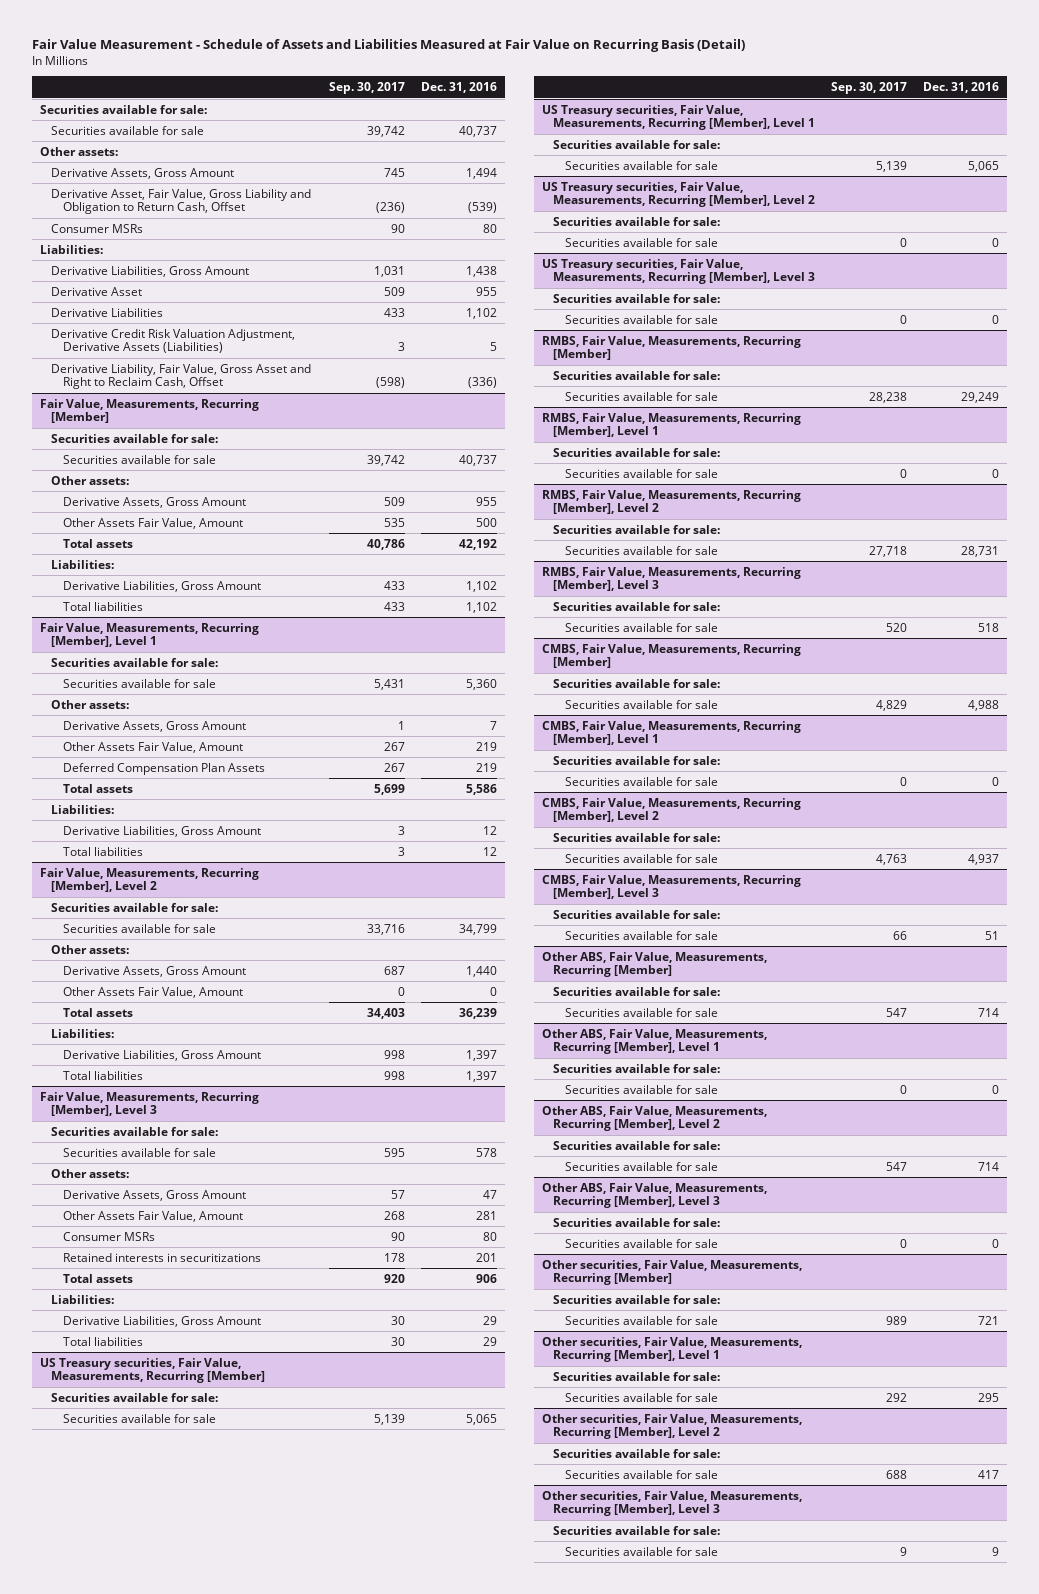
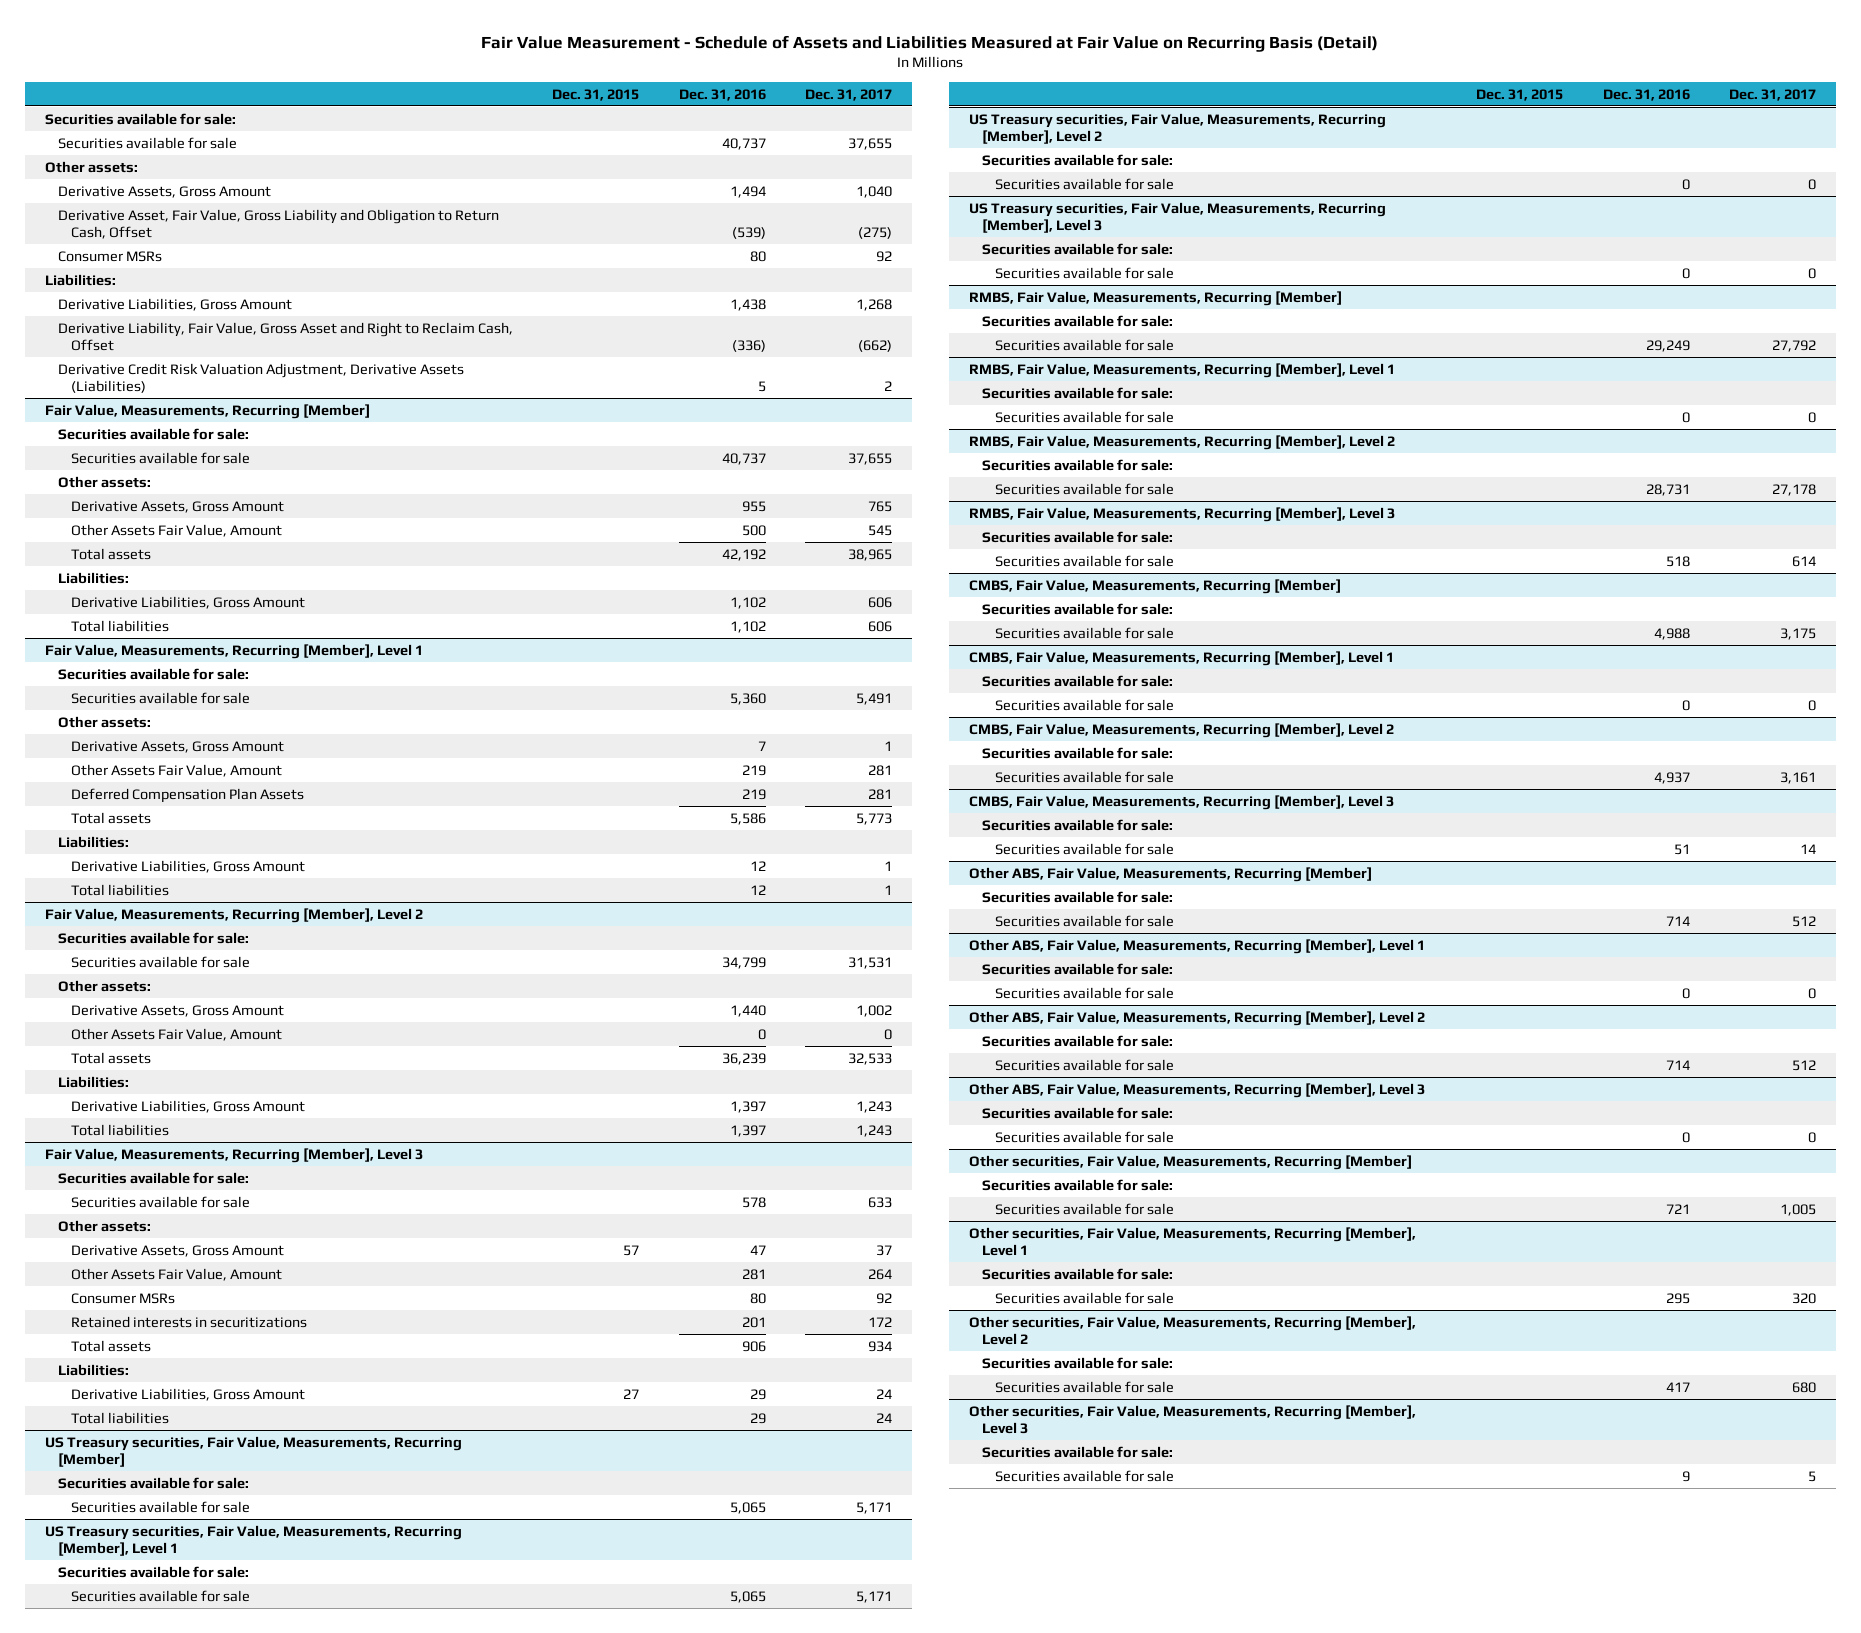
- | Sep. 30, 2017 | Dec. 31, 2016
+ | Dec. 31, 2015 | Dec. 31, 2016 | Dec. 31, 2017
- Derivative Asset | 509 | 955
- Derivative Liabilities | 433 | 1,102
moved down: Derivative Credit Risk Valuation Adjustment, Derivative Assets (Liabilities) | | 5 | 2

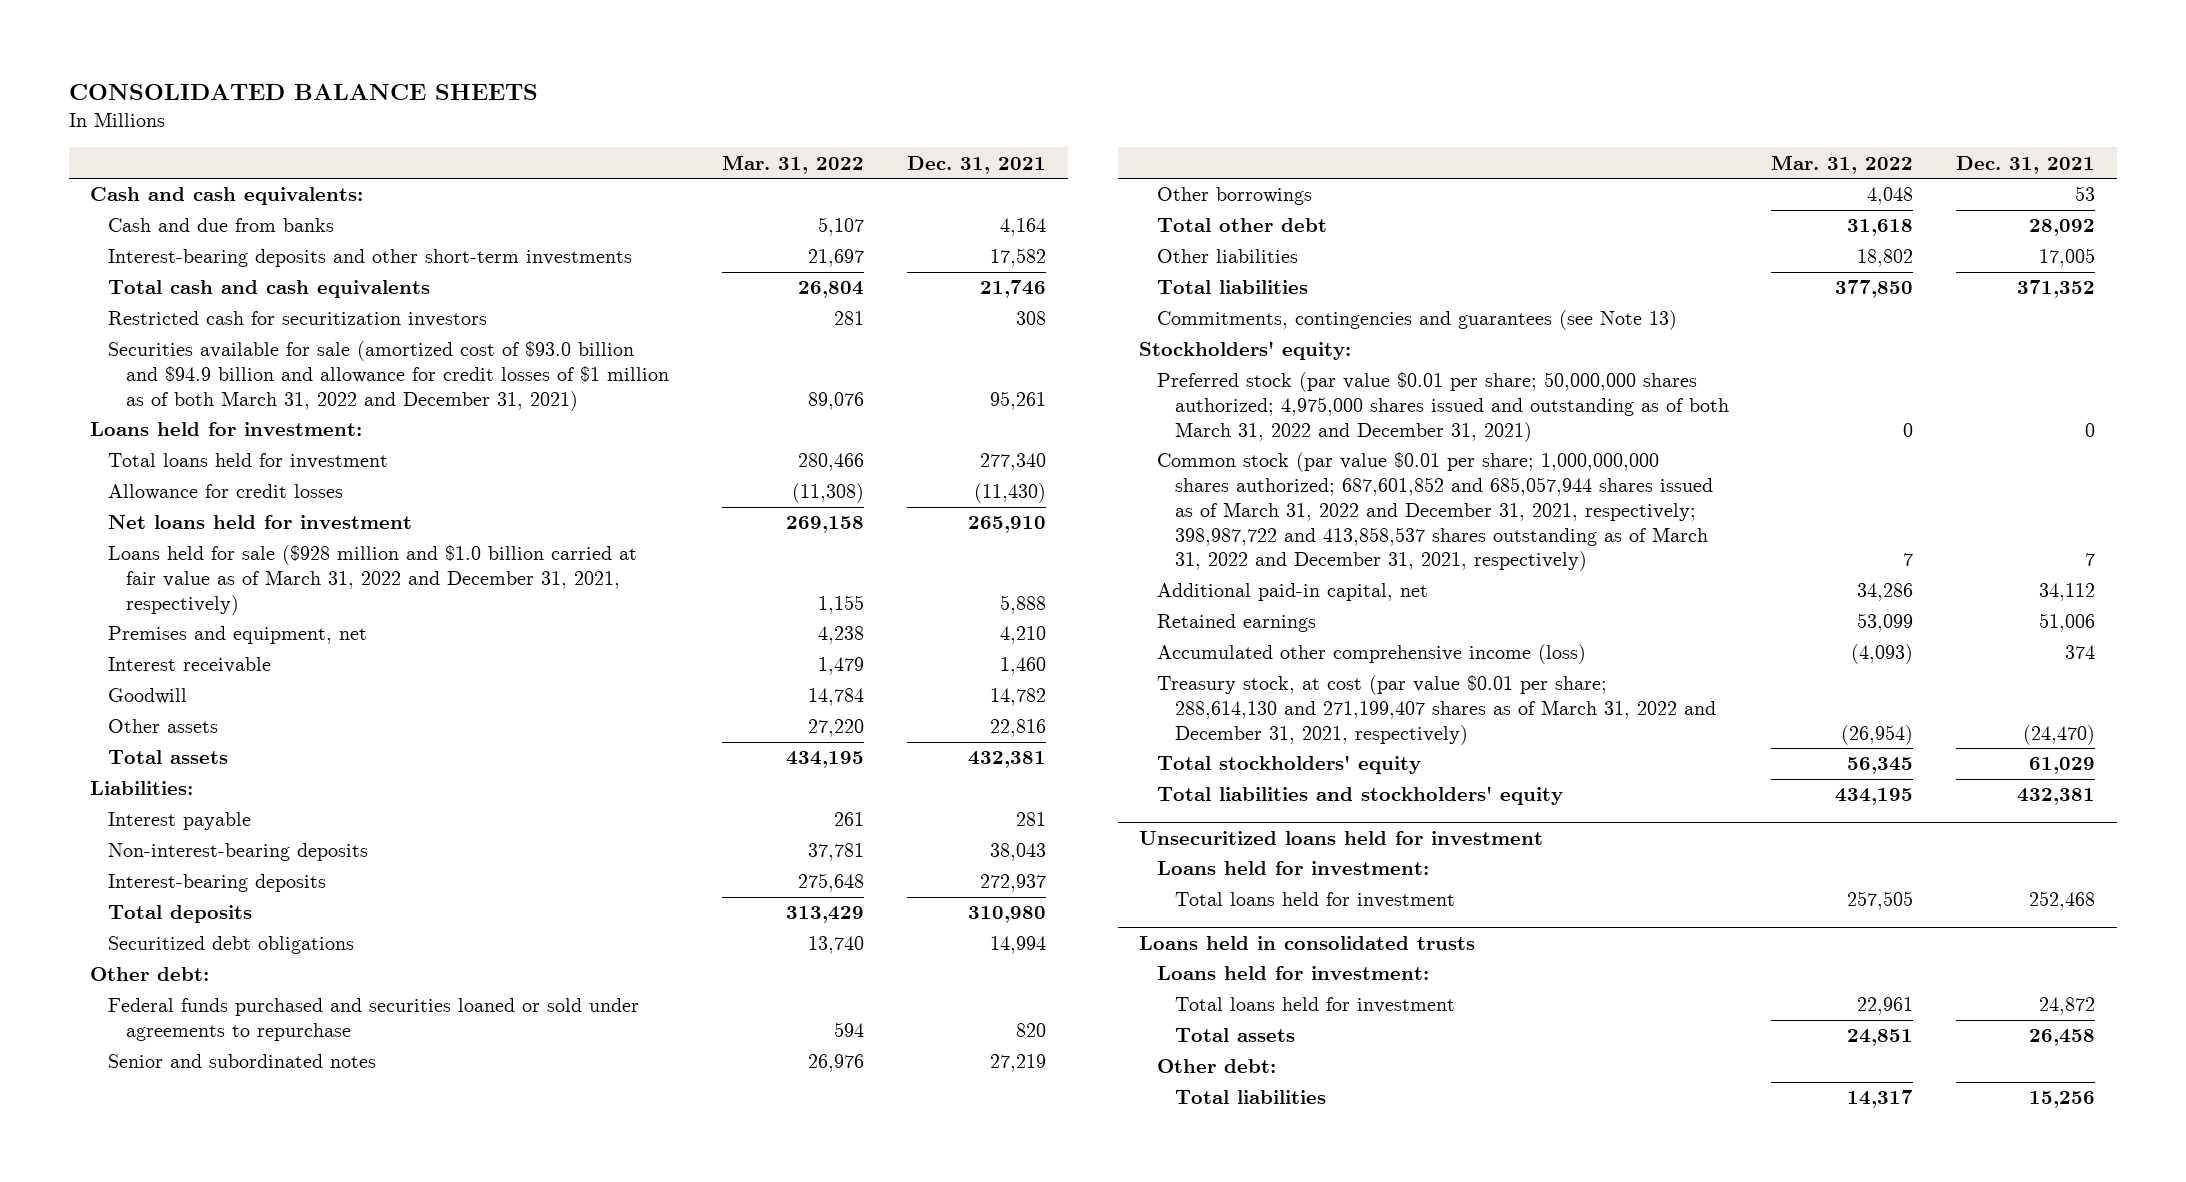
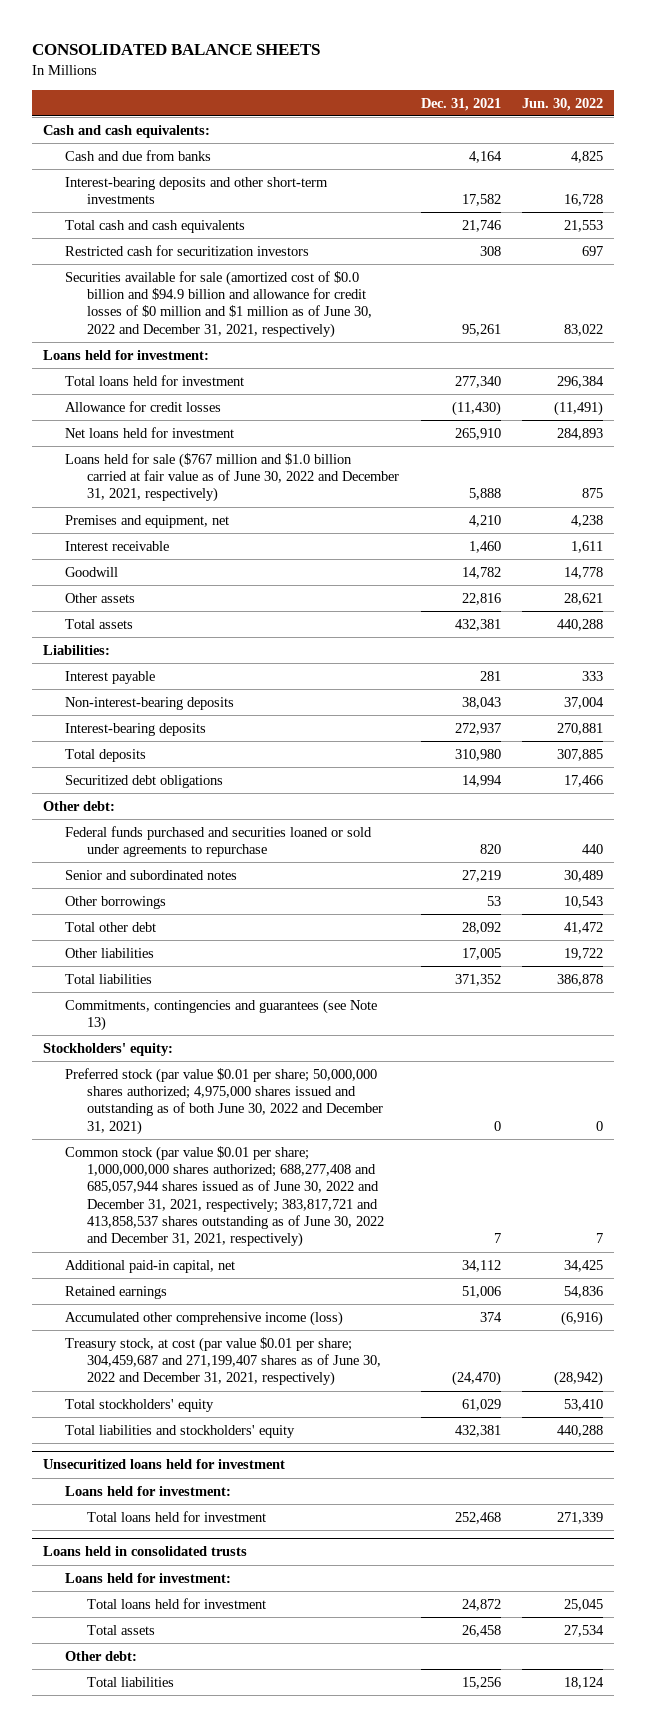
- | Mar. 31, 2022 | Dec. 31, 2021
+ | Dec. 31, 2021 | Jun. 30, 2022
- Securities available for sale (amortized cost of $93.0 billion and $94.9 billion and allowance for credit losses of $1 million as of both March 31, 2022 and December 31, 2021) | 89,076 | 95,261
+ Securities available for sale (amortized cost of $0.0 billion and $94.9 billion and allowance for credit losses of $0 million and $1 million as of June 30, 2022 and December 31, 2021, respectively) | 95,261 | 83,022
- Loans held for sale ($928 million and $1.0 billion carried at fair value as of March 31, 2022 and December 31, 2021, respectively) | 1,155 | 5,888
+ Loans held for sale ($767 million and $1.0 billion carried at fair value as of June 30, 2022 and December 31, 2021, respectively) | 5,888 | 875
- Preferred stock (par value $0.01 per share; 50,000,000 shares authorized; 4,975,000 shares issued and outstanding as of both March 31, 2022 and December 31, 2021) | 0 | 0
- Common stock (par value $0.01 per share; 1,000,000,000 shares authorized; 687,601,852 and 685,057,944 shares issued as of March 31, 2022 and December 31, 2021, respectively; 398,987,722 and 413,858,537 shares outstanding as of March 31, 2022 and December 31, 2021, respectively) | 7 | 7
+ Preferred stock (par value $0.01 per share; 50,000,000 shares authorized; 4,975,000 shares issued and outstanding as of both June 30, 2022 and December 31, 2021) | 0 | 0
+ Common stock (par value $0.01 per share; 1,000,000,000 shares authorized; 688,277,408 and 685,057,944 shares issued as of June 30, 2022 and December 31, 2021, respectively; 383,817,721 and 413,858,537 shares outstanding as of June 30, 2022 and December 31, 2021, respectively) | 7 | 7
- Treasury stock, at cost (par value $0.01 per share; 288,614,130 and 271,199,407 shares as of March 31, 2022 and December 31, 2021, respectively) | (26,954) | (24,470)
+ Treasury stock, at cost (par value $0.01 per share; 304,459,687 and 271,199,407 shares as of June 30, 2022 and December 31, 2021, respectively) | (24,470) | (28,942)

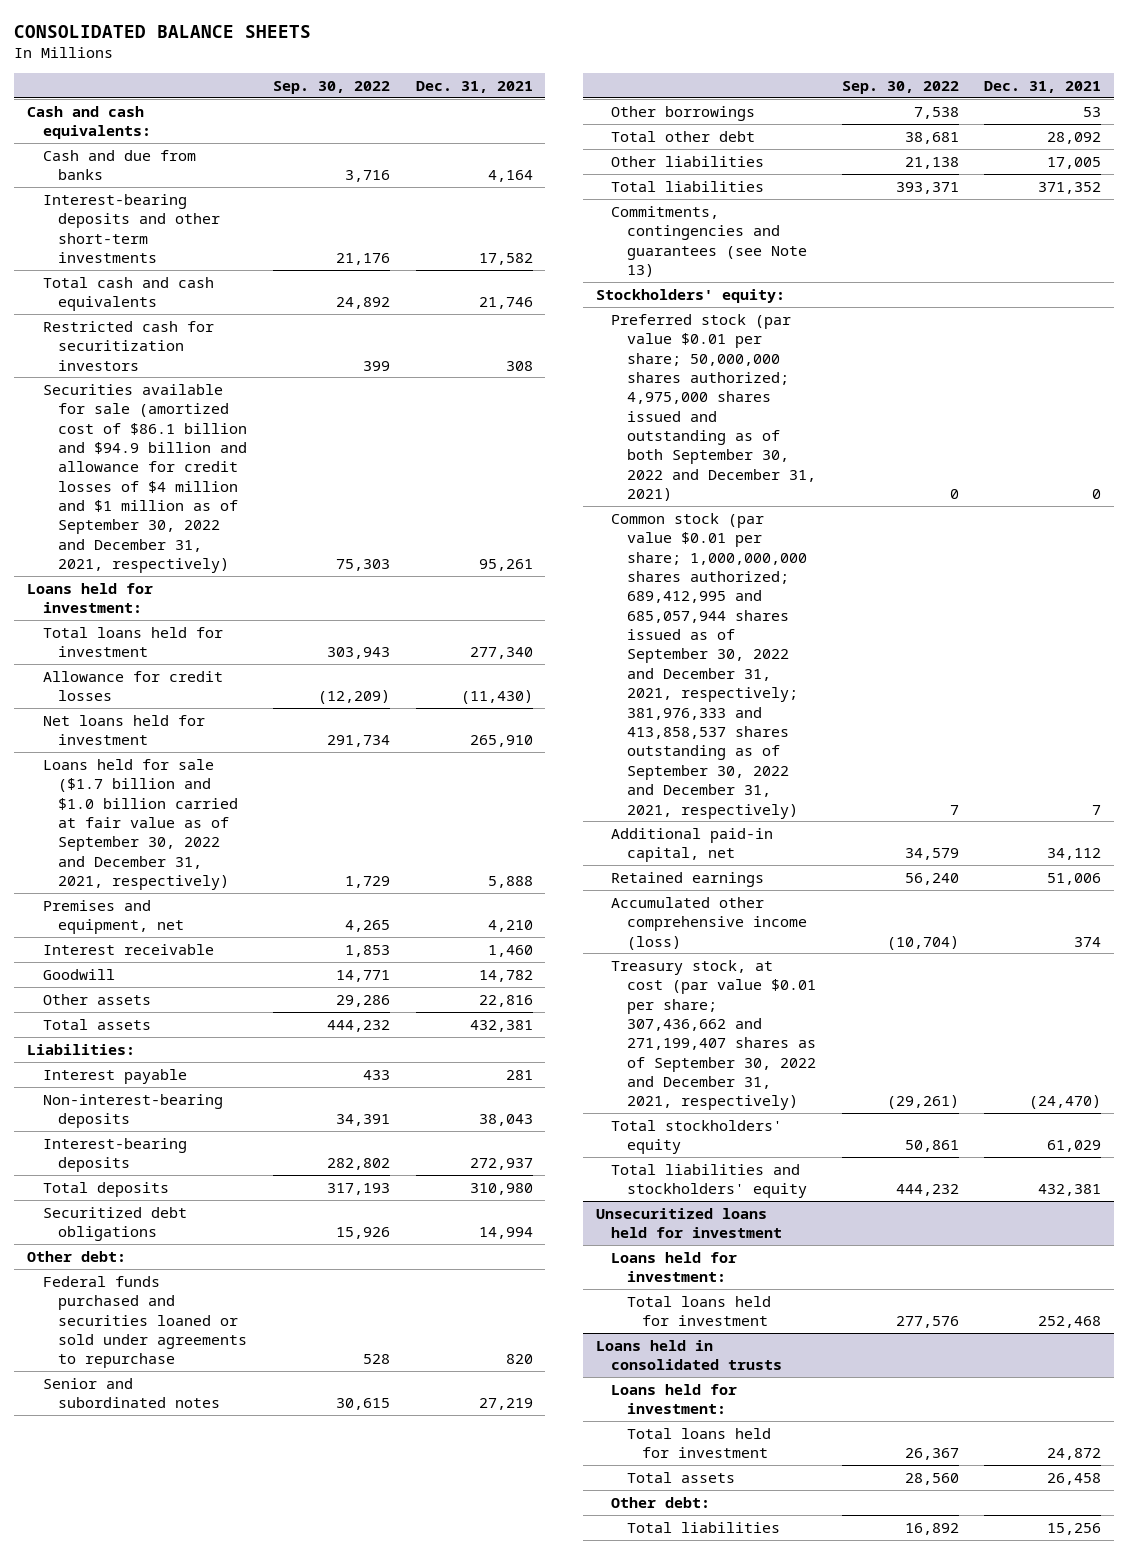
- | Dec. 31, 2021 | Jun. 30, 2022
+ | Sep. 30, 2022 | Dec. 31, 2021
- Securities available for sale (amortized cost of $0.0 billion and $94.9 billion and allowance for credit losses of $0 million and $1 million as of June 30, 2022 and December 31, 2021, respectively) | 95,261 | 83,022
+ Securities available for sale (amortized cost of $86.1 billion and $94.9 billion and allowance for credit losses of $4 million and $1 million as of September 30, 2022 and December 31, 2021, respectively) | 75,303 | 95,261
- Loans held for sale ($767 million and $1.0 billion carried at fair value as of June 30, 2022 and December 31, 2021, respectively) | 5,888 | 875
+ Loans held for sale ($1.7 billion and $1.0 billion carried at fair value as of September 30, 2022 and December 31, 2021, respectively) | 1,729 | 5,888
- Preferred stock (par value $0.01 per share; 50,000,000 shares authorized; 4,975,000 shares issued and outstanding as of both June 30, 2022 and December 31, 2021) | 0 | 0
- Common stock (par value $0.01 per share; 1,000,000,000 shares authorized; 688,277,408 and 685,057,944 shares issued as of June 30, 2022 and December 31, 2021, respectively; 383,817,721 and 413,858,537 shares outstanding as of June 30, 2022 and December 31, 2021, respectively) | 7 | 7
+ Preferred stock (par value $0.01 per share; 50,000,000 shares authorized; 4,975,000 shares issued and outstanding as of both September 30, 2022 and December 31, 2021) | 0 | 0
+ Common stock (par value $0.01 per share; 1,000,000,000 shares authorized; 689,412,995 and 685,057,944 shares issued as of September 30, 2022 and December 31, 2021, respectively; 381,976,333 and 413,858,537 shares outstanding as of September 30, 2022 and December 31, 2021, respectively) | 7 | 7
- Treasury stock, at cost (par value $0.01 per share; 304,459,687 and 271,199,407 shares as of June 30, 2022 and December 31, 2021, respectively) | (24,470) | (28,942)
+ Treasury stock, at cost (par value $0.01 per share; 307,436,662 and 271,199,407 shares as of September 30, 2022 and December 31, 2021, respectively) | (29,261) | (24,470)

